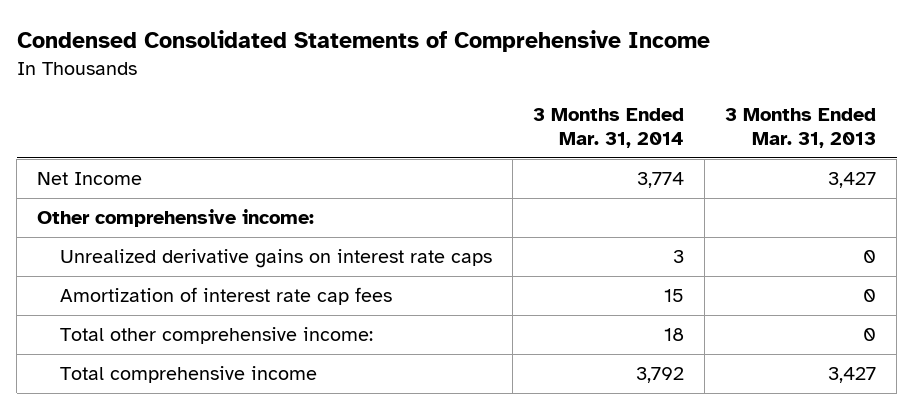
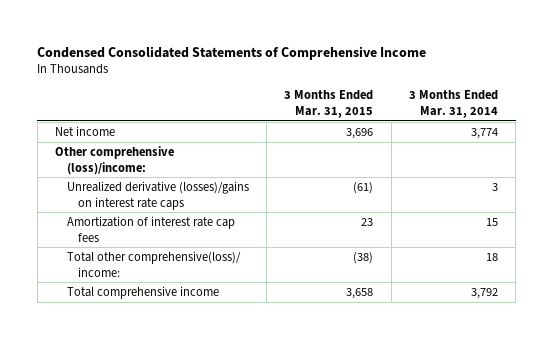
- | 3 Months Ended Mar. 31, 2014 | 3 Months Ended Mar. 31, 2013
+ | 3 Months Ended Mar. 31, 2015 | 3 Months Ended Mar. 31, 2014
- Net Income | 3,774 | 3,427
- Other comprehensive income:
- Unrealized derivative gains on interest rate caps | 3 | 0
+ Net income | 3,696 | 3,774
+ Other comprehensive (loss)/income:
+ Unrealized derivative (losses)/gains on interest rate caps | (61) | 3
- Total other comprehensive income: | 18 | 0
+ Total other comprehensive(loss)/ income: | (38) | 18

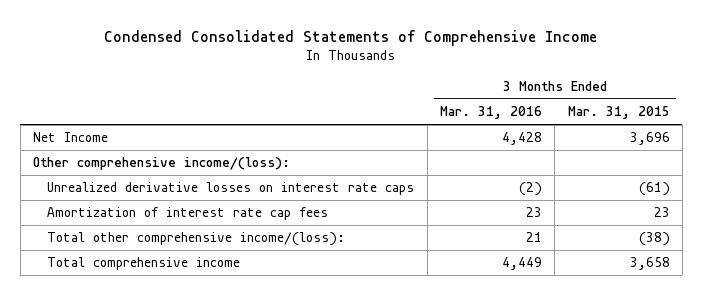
- | 3 Months Ended Mar. 31, 2015 | 3 Months Ended Mar. 31, 2014
+ | 3 Months Ended Mar. 31, 2016 | 3 Months Ended Mar. 31, 2015
- Net income | 3,696 | 3,774
- Other comprehensive (loss)/income:
- Unrealized derivative (losses)/gains on interest rate caps | (61) | 3
+ Net Income | 4,428 | 3,696
+ Other comprehensive income/(loss):
+ Unrealized derivative losses on interest rate caps | (2) | (61)
- Total other comprehensive(loss)/ income: | (38) | 18
+ Total other comprehensive income/(loss): | 21 | (38)

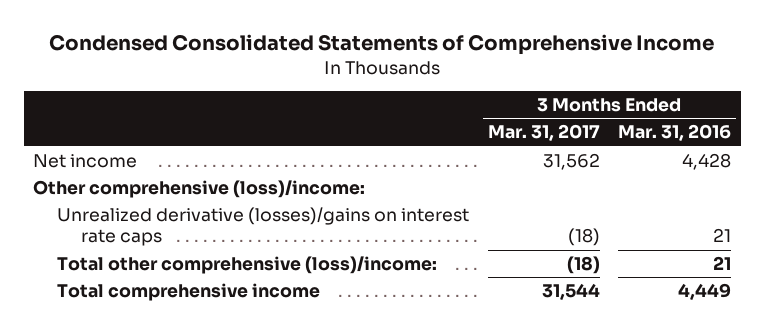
- | 3 Months Ended Mar. 31, 2016 | 3 Months Ended Mar. 31, 2015
+ | 3 Months Ended Mar. 31, 2017 | 3 Months Ended Mar. 31, 2016
- Net Income | 4,428 | 3,696
- Other comprehensive income/(loss):
- Unrealized derivative losses on interest rate caps | (2) | (61)
- Amortization of interest rate cap fees | 23 | 23
- Total other comprehensive income/(loss): | 21 | (38)
+ Net income | 31,562 | 4,428
+ Other comprehensive (loss)/income:
+ Unrealized derivative (losses)/gains on interest rate caps | (18) | 21
+ Total other comprehensive (loss)/income: | (18) | 21

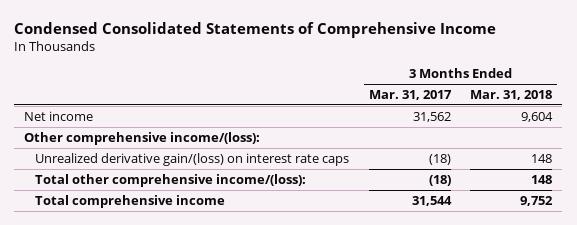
- | 3 Months Ended Mar. 31, 2017 | 3 Months Ended Mar. 31, 2016
+ | 3 Months Ended Mar. 31, 2017 | 3 Months Ended Mar. 31, 2018
- Other comprehensive (loss)/income:
- Unrealized derivative (losses)/gains on interest rate caps | (18) | 21
- Total other comprehensive (loss)/income: | (18) | 21
+ Other comprehensive income/(loss):
+ Unrealized derivative gain/(loss) on interest rate caps | (18) | 148
+ Total other comprehensive income/(loss): | (18) | 148

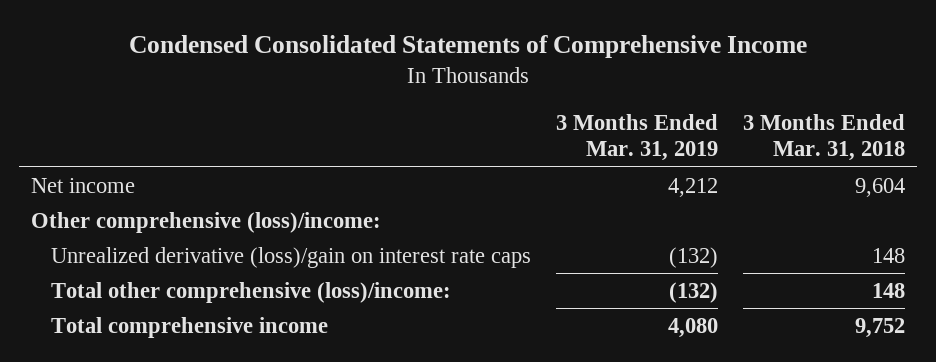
- | 3 Months Ended Mar. 31, 2017 | 3 Months Ended Mar. 31, 2018
+ | 3 Months Ended Mar. 31, 2019 | 3 Months Ended Mar. 31, 2018
- Other comprehensive income/(loss):
- Unrealized derivative gain/(loss) on interest rate caps | (18) | 148
- Total other comprehensive income/(loss): | (18) | 148
+ Other comprehensive (loss)/income:
+ Unrealized derivative (loss)/gain on interest rate caps | (132) | 148
+ Total other comprehensive (loss)/income: | (132) | 148

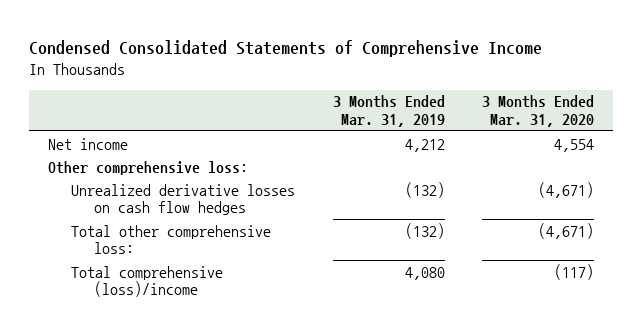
- | 3 Months Ended Mar. 31, 2019 | 3 Months Ended Mar. 31, 2018
+ | 3 Months Ended Mar. 31, 2019 | 3 Months Ended Mar. 31, 2020
- Other comprehensive (loss)/income:
- Unrealized derivative (loss)/gain on interest rate caps | (132) | 148
- Total other comprehensive (loss)/income: | (132) | 148
- Total comprehensive income | 4,080 | 9,752
+ Other comprehensive loss:
+ Unrealized derivative losses on cash flow hedges | (132) | (4,671)
+ Total other comprehensive loss: | (132) | (4,671)
+ Total comprehensive (loss)/income | 4,080 | (117)

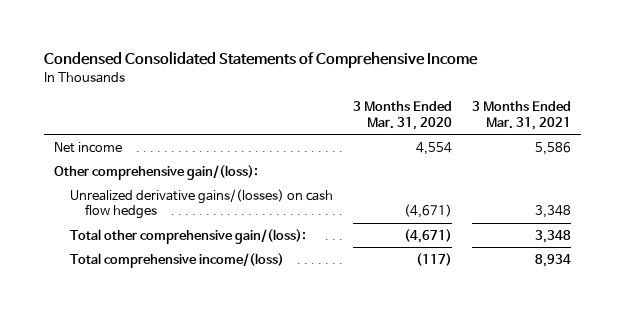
- | 3 Months Ended Mar. 31, 2019 | 3 Months Ended Mar. 31, 2020
+ | 3 Months Ended Mar. 31, 2020 | 3 Months Ended Mar. 31, 2021
- Other comprehensive loss:
- Unrealized derivative losses on cash flow hedges | (132) | (4,671)
- Total other comprehensive loss: | (132) | (4,671)
- Total comprehensive (loss)/income | 4,080 | (117)
+ Other comprehensive gain/(loss):
+ Unrealized derivative gains/(losses) on cash flow hedges | (4,671) | 3,348
+ Total other comprehensive gain/(loss): | (4,671) | 3,348
+ Total comprehensive income/(loss) | (117) | 8,934

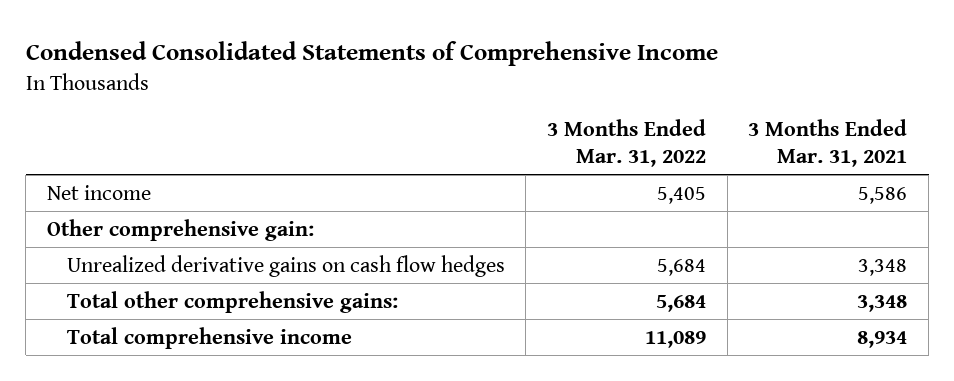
- | 3 Months Ended Mar. 31, 2020 | 3 Months Ended Mar. 31, 2021
+ | 3 Months Ended Mar. 31, 2022 | 3 Months Ended Mar. 31, 2021
- Other comprehensive gain/(loss):
- Unrealized derivative gains/(losses) on cash flow hedges | (4,671) | 3,348
- Total other comprehensive gain/(loss): | (4,671) | 3,348
- Total comprehensive income/(loss) | (117) | 8,934
+ Other comprehensive gain:
+ Unrealized derivative gains on cash flow hedges | 5,684 | 3,348
+ Total other comprehensive gains: | 5,684 | 3,348
+ Total comprehensive income | 11,089 | 8,934

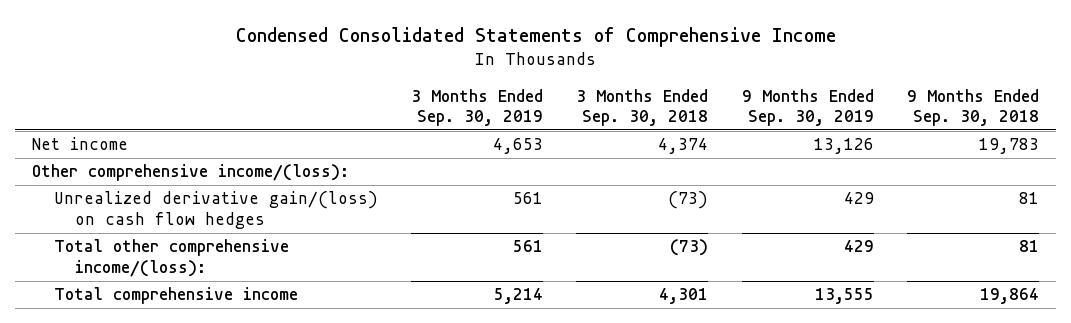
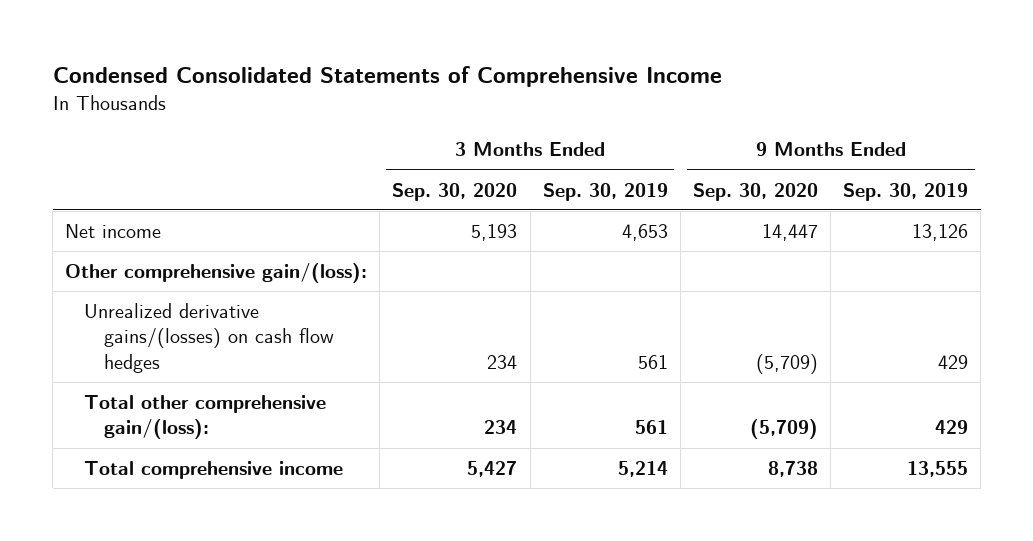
- | 3 Months Ended Sep. 30, 2019 | 3 Months Ended Sep. 30, 2018 | 9 Months Ended Sep. 30, 2019 | 9 Months Ended Sep. 30, 2018
+ | 3 Months Ended Sep. 30, 2020 | 3 Months Ended Sep. 30, 2019 | 9 Months Ended Sep. 30, 2020 | 9 Months Ended Sep. 30, 2019
- Other comprehensive income/(loss):
- Unrealized derivative gain/(loss) on cash flow hedges | 561 | (73) | 429 | 81
- Total other comprehensive income/(loss): | 561 | (73) | 429 | 81
+ Other comprehensive gain/(loss):
+ Unrealized derivative gains/(losses) on cash flow hedges | 234 | 561 | (5,709) | 429
+ Total other comprehensive gain/(loss): | 234 | 561 | (5,709) | 429

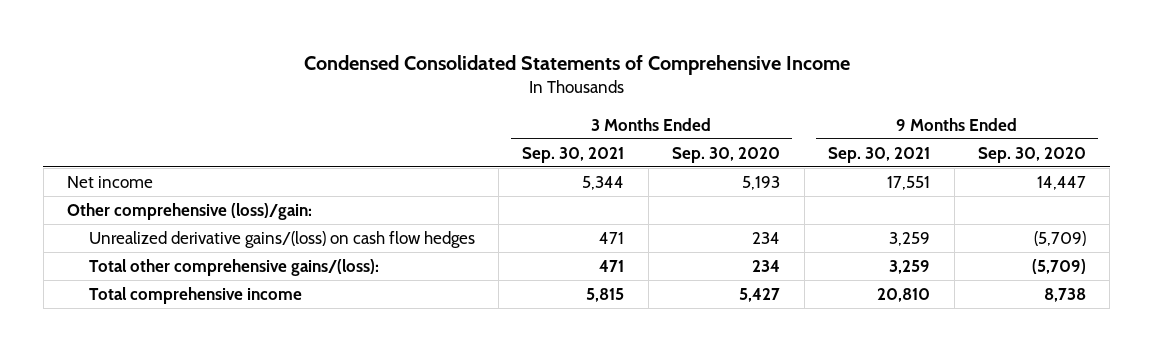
- | 3 Months Ended Sep. 30, 2020 | 3 Months Ended Sep. 30, 2019 | 9 Months Ended Sep. 30, 2020 | 9 Months Ended Sep. 30, 2019
+ | 3 Months Ended Sep. 30, 2021 | 3 Months Ended Sep. 30, 2020 | 9 Months Ended Sep. 30, 2021 | 9 Months Ended Sep. 30, 2020
- Other comprehensive gain/(loss):
- Unrealized derivative gains/(losses) on cash flow hedges | 234 | 561 | (5,709) | 429
- Total other comprehensive gain/(loss): | 234 | 561 | (5,709) | 429
+ Other comprehensive (loss)/gain:
+ Unrealized derivative gains/(loss) on cash flow hedges | 471 | 234 | 3,259 | (5,709)
+ Total other comprehensive gains/(loss): | 471 | 234 | 3,259 | (5,709)

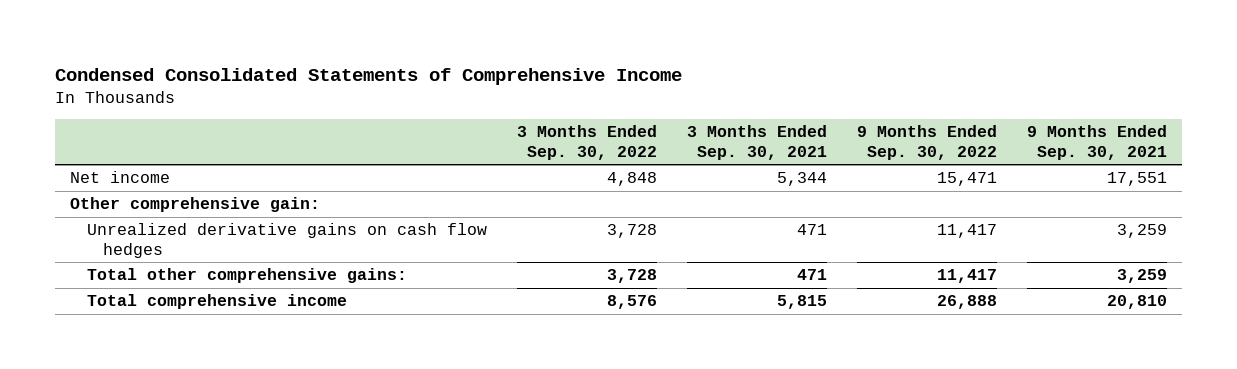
- | 3 Months Ended Sep. 30, 2021 | 3 Months Ended Sep. 30, 2020 | 9 Months Ended Sep. 30, 2021 | 9 Months Ended Sep. 30, 2020
+ | 3 Months Ended Sep. 30, 2022 | 3 Months Ended Sep. 30, 2021 | 9 Months Ended Sep. 30, 2022 | 9 Months Ended Sep. 30, 2021
- Other comprehensive (loss)/gain:
- Unrealized derivative gains/(loss) on cash flow hedges | 471 | 234 | 3,259 | (5,709)
- Total other comprehensive gains/(loss): | 471 | 234 | 3,259 | (5,709)
+ Other comprehensive gain:
+ Unrealized derivative gains on cash flow hedges | 3,728 | 471 | 11,417 | 3,259
+ Total other comprehensive gains: | 3,728 | 471 | 11,417 | 3,259

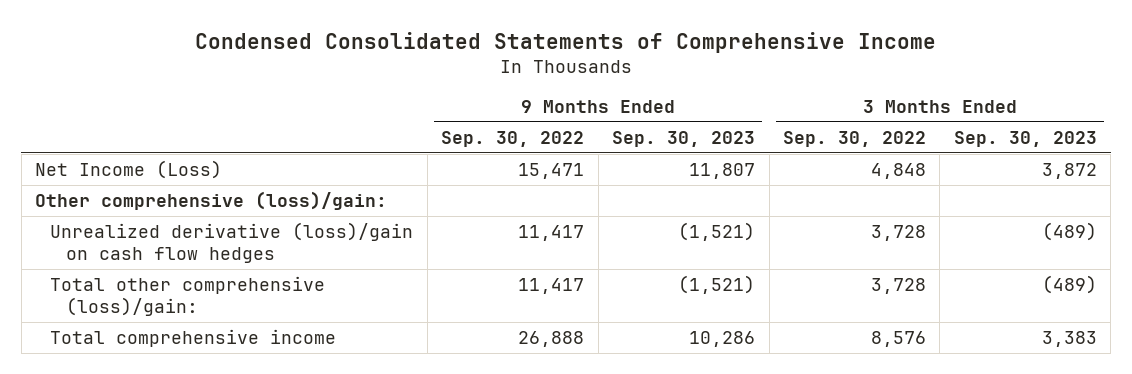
- | 3 Months Ended Sep. 30, 2022 | 3 Months Ended Sep. 30, 2021 | 9 Months Ended Sep. 30, 2022 | 9 Months Ended Sep. 30, 2021
+ | 9 Months Ended Sep. 30, 2022 | 9 Months Ended Sep. 30, 2023 | 3 Months Ended Sep. 30, 2022 | 3 Months Ended Sep. 30, 2023
- Net income | 4,848 | 5,344 | 15,471 | 17,551
- Other comprehensive gain:
- Unrealized derivative gains on cash flow hedges | 3,728 | 471 | 11,417 | 3,259
- Total other comprehensive gains: | 3,728 | 471 | 11,417 | 3,259
+ Net Income (Loss) | 15,471 | 11,807 | 4,848 | 3,872
+ Other comprehensive (loss)/gain:
+ Unrealized derivative (loss)/gain on cash flow hedges | 11,417 | (1,521) | 3,728 | (489)
+ Total other comprehensive (loss)/gain: | 11,417 | (1,521) | 3,728 | (489)

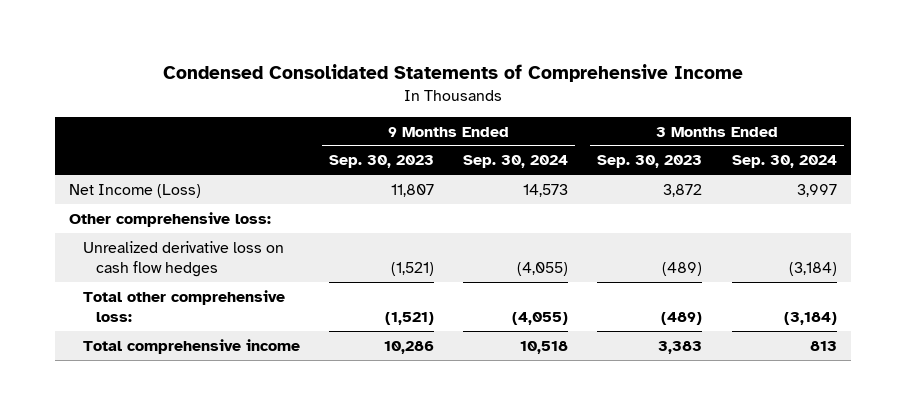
- | 9 Months Ended Sep. 30, 2022 | 9 Months Ended Sep. 30, 2023 | 3 Months Ended Sep. 30, 2022 | 3 Months Ended Sep. 30, 2023
+ | 9 Months Ended Sep. 30, 2023 | 9 Months Ended Sep. 30, 2024 | 3 Months Ended Sep. 30, 2023 | 3 Months Ended Sep. 30, 2024
- Other comprehensive (loss)/gain:
- Unrealized derivative (loss)/gain on cash flow hedges | 11,417 | (1,521) | 3,728 | (489)
- Total other comprehensive (loss)/gain: | 11,417 | (1,521) | 3,728 | (489)
+ Other comprehensive loss:
+ Unrealized derivative loss on cash flow hedges | (1,521) | (4,055) | (489) | (3,184)
+ Total other comprehensive loss: | (1,521) | (4,055) | (489) | (3,184)

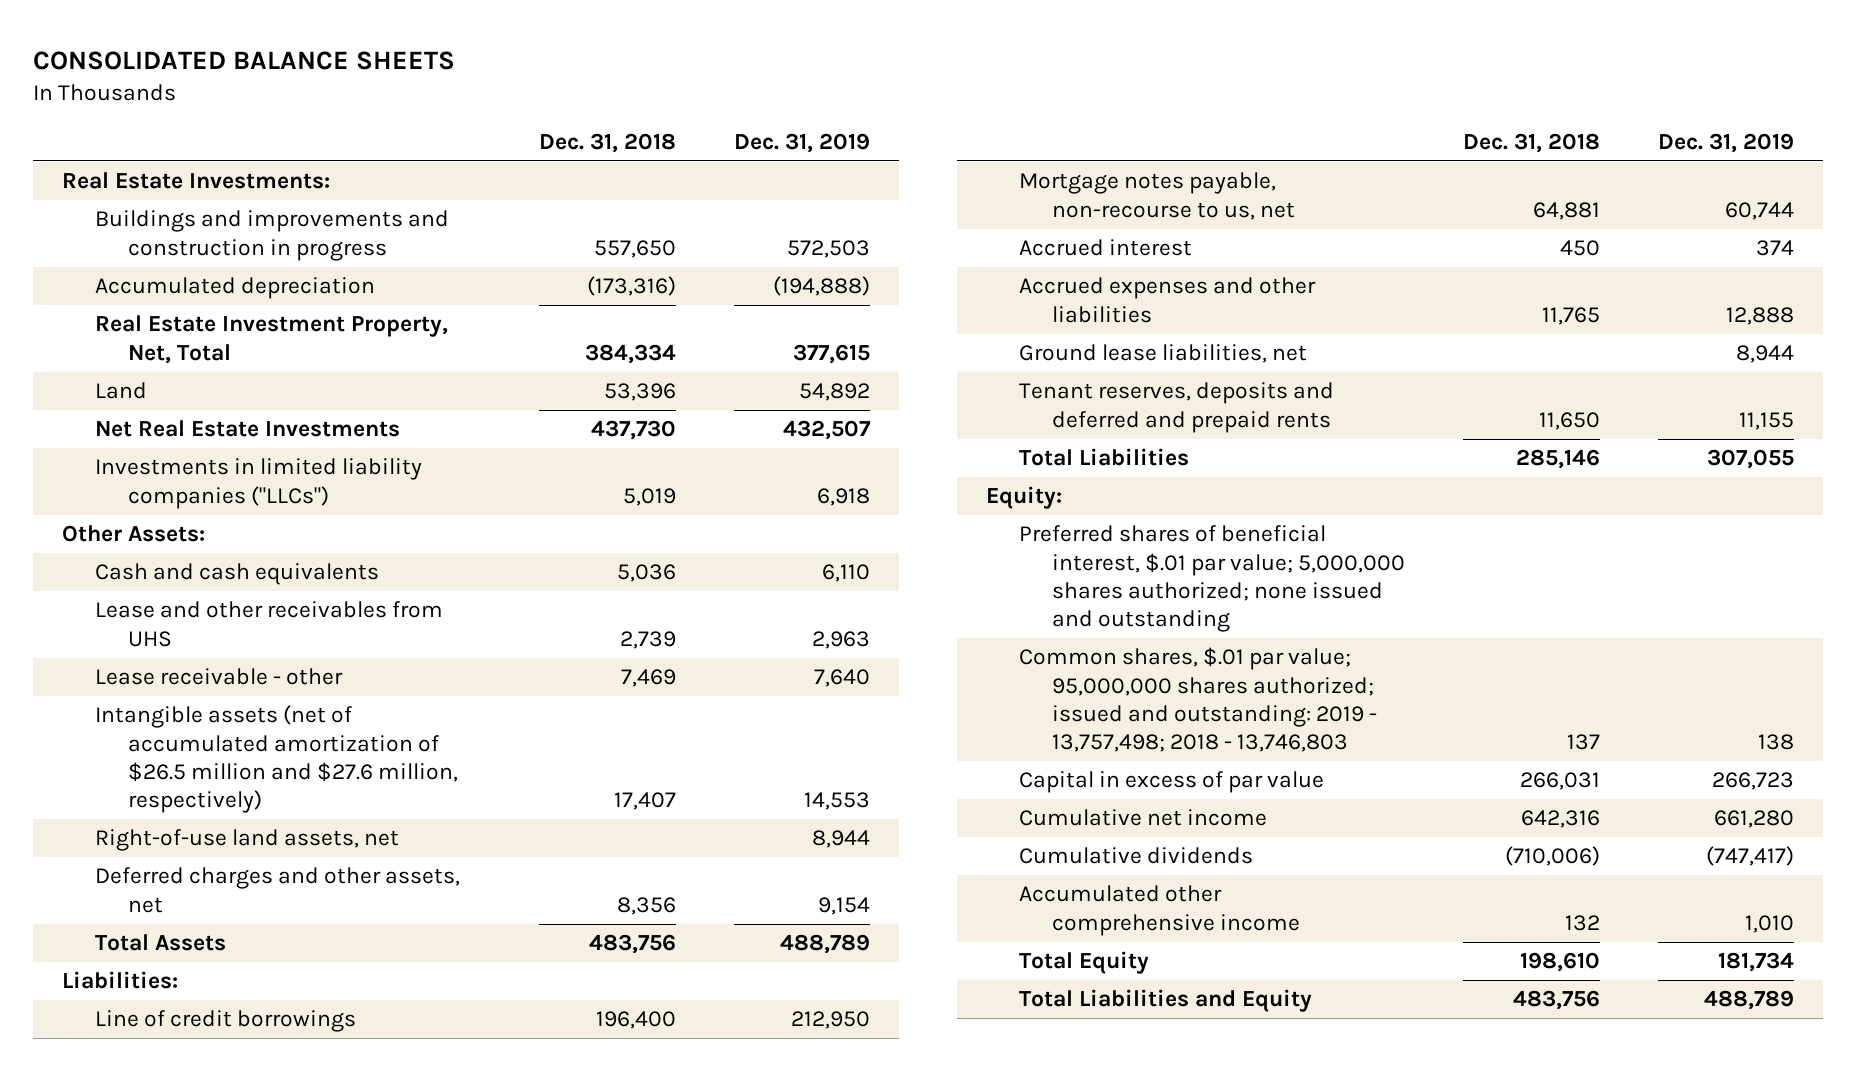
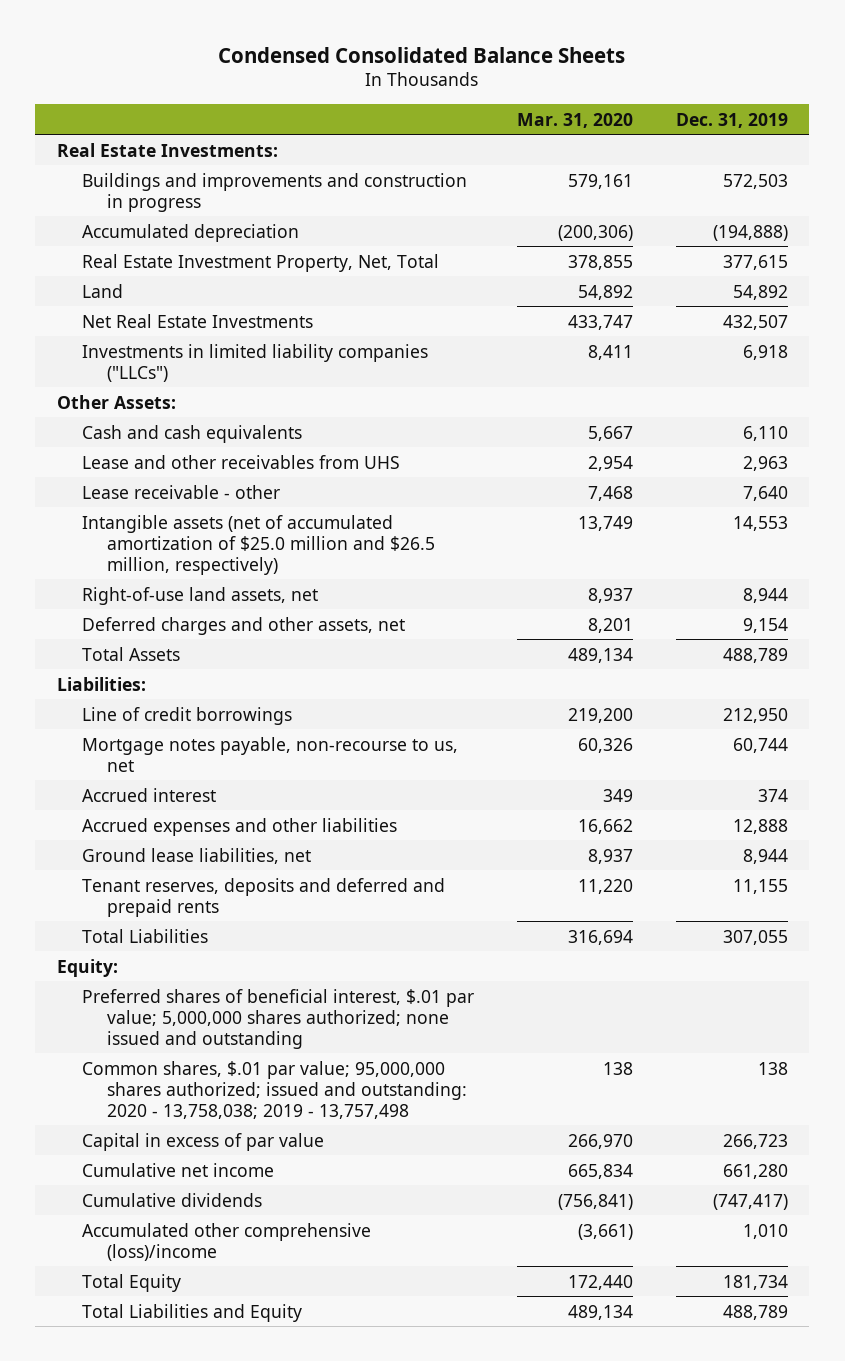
- CONSOLIDATED BALANCE SHEETS
+ Condensed Consolidated Balance Sheets
- | Dec. 31, 2018 | Dec. 31, 2019
+ | Mar. 31, 2020 | Dec. 31, 2019
- Intangible assets (net of accumulated amortization of $26.5 million and $27.6 million, respectively) | 17,407 | 14,553
+ Intangible assets (net of accumulated amortization of $25.0 million and $26.5 million, respectively) | 13,749 | 14,553
- Common shares, $.01 par value; 95,000,000 shares authorized; issued and outstanding: 2019 - 13,757,498; 2018 - 13,746,803 | 137 | 138
+ Common shares, $.01 par value; 95,000,000 shares authorized; issued and outstanding: 2020 - 13,758,038; 2019 - 13,757,498 | 138 | 138
- Accumulated other comprehensive income | 132 | 1,010
+ Accumulated other comprehensive (loss)/income | (3,661) | 1,010

